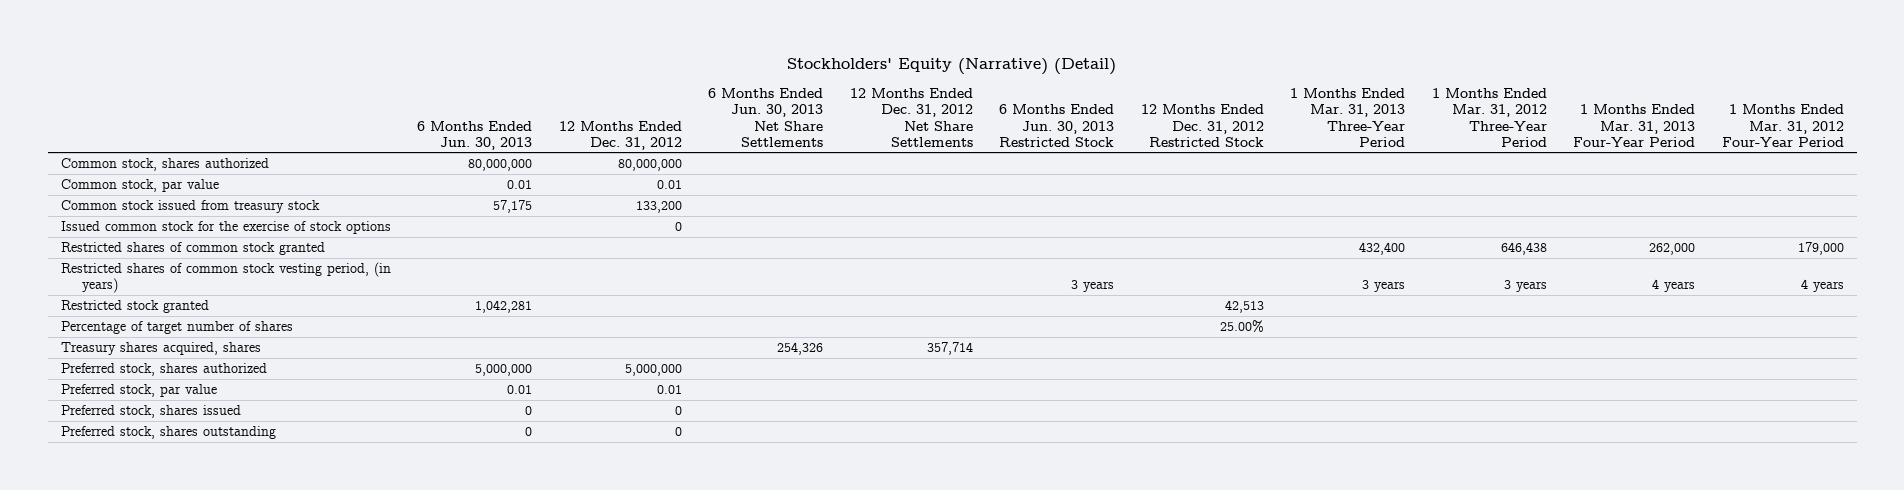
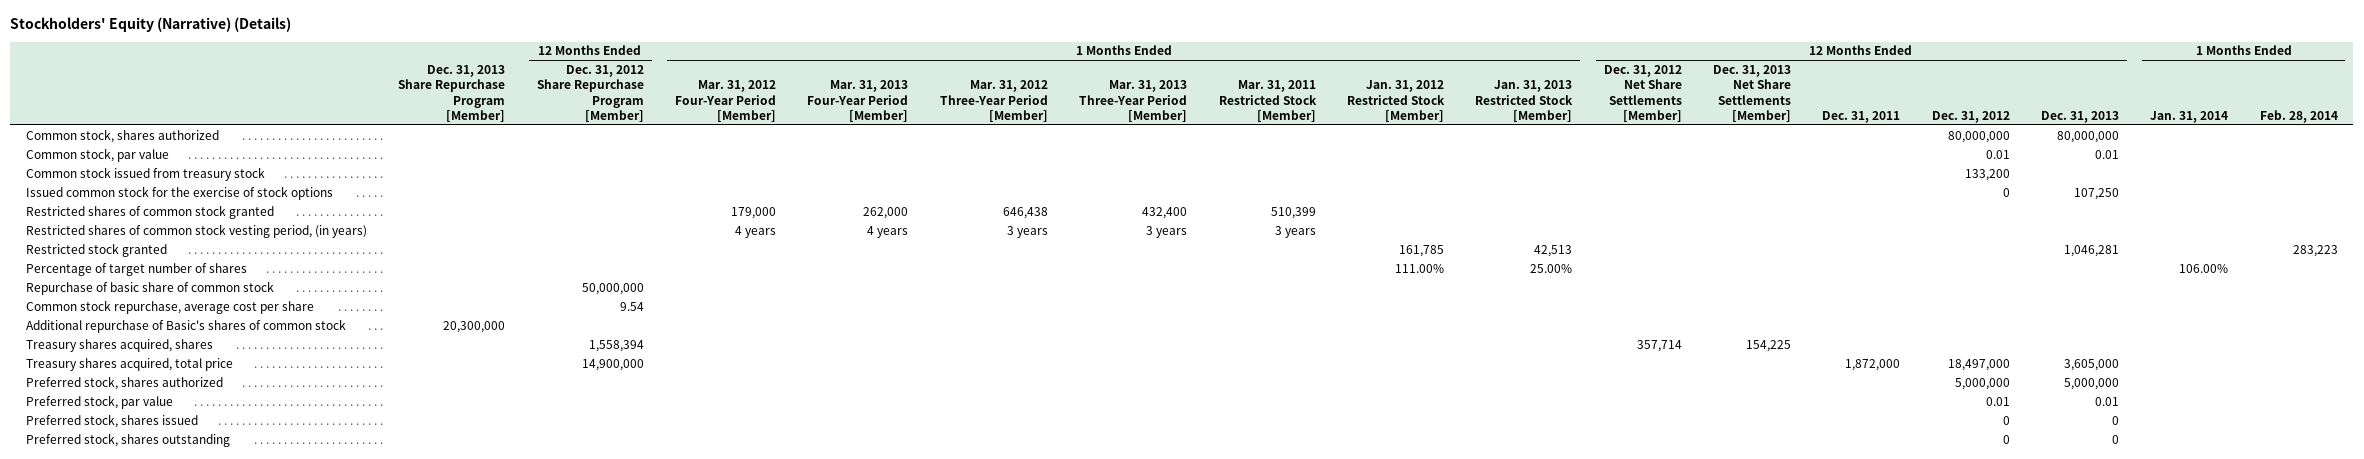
- Stockholders' Equity (Narrative) (Detail)
+ Stockholders' Equity (Narrative) (Details)
- | 6 Months Ended Jun. 30, 2013 | 12 Months Ended Dec. 31, 2012 | 6 Months Ended Jun. 30, 2013 Net Share Settlements | 12 Months Ended Dec. 31, 2012 Net Share Settlements | 6 Months Ended Jun. 30, 2013 Restricted Stock | 12 Months Ended Dec. 31, 2012 Restricted Stock | 1 Months Ended Mar. 31, 2013 Three-Year Period | 1 Months Ended Mar. 31, 2012 Three-Year Period | 1 Months Ended Mar. 31, 2013 Four-Year Period | 1 Months Ended Mar. 31, 2012 Four-Year Period
+ | Dec. 31, 2013 Share Repurchase Program [Member] | 12 Months Ended Dec. 31, 2012 Share Repurchase Program [Member] | 1 Months Ended Mar. 31, 2012 Four-Year Period [Member] | 1 Months Ended Mar. 31, 2013 Four-Year Period [Member] | 1 Months Ended Mar. 31, 2012 Three-Year Period [Member] | 1 Months Ended Mar. 31, 2013 Three-Year Period [Member] | 1 Months Ended Mar. 31, 2011 Restricted Stock [Member] | 1 Months Ended Jan. 31, 2012 Restricted Stock [Member] | 1 Months Ended Jan. 31, 2013 Restricted Stock [Member] | 12 Months Ended Dec. 31, 2012 Net Share Settlements [Member] | 12 Months Ended Dec. 31, 2013 Net Share Settlements [Member] | 12 Months Ended Dec. 31, 2011 | 12 Months Ended Dec. 31, 2012 | 12 Months Ended Dec. 31, 2013 | 1 Months Ended Jan. 31, 2014 | 1 Months Ended Feb. 28, 2014
+ Repurchase of basic share of common stock | | 50,000,000 | | | | | | | | | | | | | |
+ Common stock repurchase, average cost per share | | 9.54 | | | | | | | | | | | | | |
+ Additional repurchase of Basic's shares of common stock | 20,300,000 | | | | | | | | | | | | | | |
+ Treasury shares acquired, total price | | 14,900,000 | | | | | | | | | | 1,872,000 | 18,497,000 | 3,605,000 | |

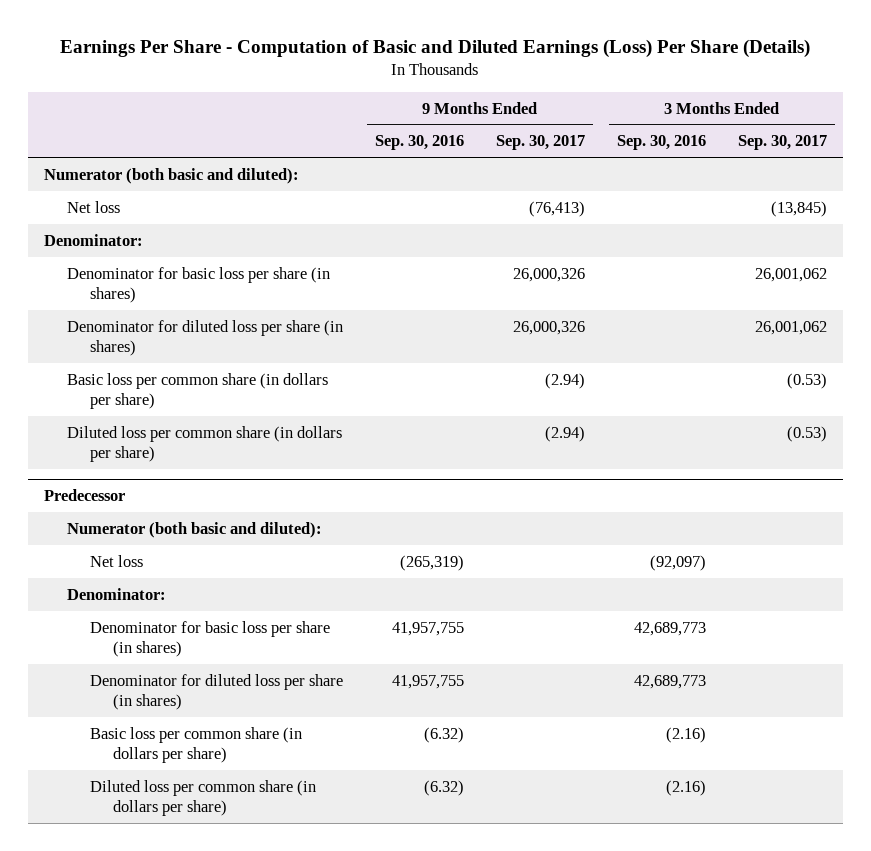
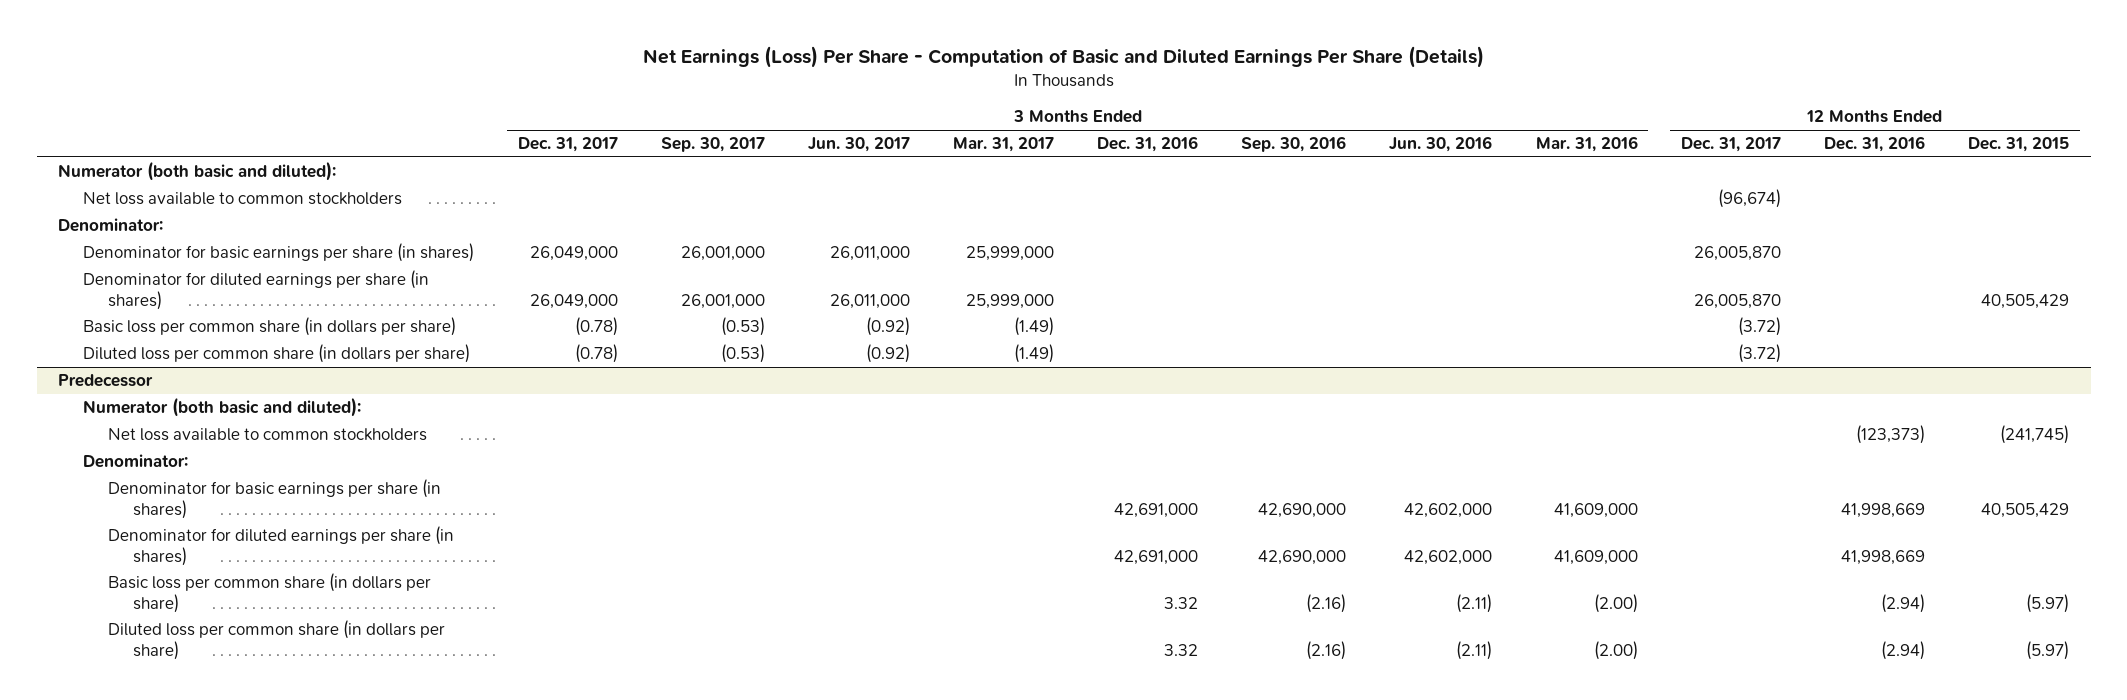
- Earnings Per Share - Computation of Basic and Diluted Earnings (Loss) Per Share (Details)
+ Net Earnings (Loss) Per Share - Computation of Basic and Diluted Earnings Per Share (Details)
- | 9 Months Ended Sep. 30, 2016 | 9 Months Ended Sep. 30, 2017 | 3 Months Ended Sep. 30, 2016 | 3 Months Ended Sep. 30, 2017
+ | 3 Months Ended Dec. 31, 2017 | 3 Months Ended Sep. 30, 2017 | 3 Months Ended Jun. 30, 2017 | 3 Months Ended Mar. 31, 2017 | 3 Months Ended Dec. 31, 2016 | 3 Months Ended Sep. 30, 2016 | 3 Months Ended Jun. 30, 2016 | 3 Months Ended Mar. 31, 2016 | 12 Months Ended Dec. 31, 2017 | 12 Months Ended Dec. 31, 2016 | 12 Months Ended Dec. 31, 2015
- Net loss | | (76,413) | | (13,845)
+ Net loss available to common stockholders | | | | | | | | | (96,674) | |
- Denominator for basic loss per share (in shares) | | 26,000,326 | | 26,001,062
- Denominator for diluted loss per share (in shares) | | 26,000,326 | | 26,001,062
+ Denominator for basic earnings per share (in shares) | 26,049,000 | 26,001,000 | 26,011,000 | 25,999,000 | | | | | 26,005,870 | |
+ Denominator for diluted earnings per share (in shares) | 26,049,000 | 26,001,000 | 26,011,000 | 25,999,000 | | | | | 26,005,870 | | 40,505,429
@ Predecessor
- Net loss | (265,319) | | (92,097) |
+ Net loss available to common stockholders | | | | | | | | | | (123,373) | (241,745)
- Denominator for basic loss per share (in shares) | 41,957,755 | | 42,689,773 |
- Denominator for diluted loss per share (in shares) | 41,957,755 | | 42,689,773 |
+ Denominator for basic earnings per share (in shares) | | | | | 42,691,000 | 42,690,000 | 42,602,000 | 41,609,000 | | 41,998,669 | 40,505,429
+ Denominator for diluted earnings per share (in shares) | | | | | 42,691,000 | 42,690,000 | 42,602,000 | 41,609,000 | | 41,998,669 |

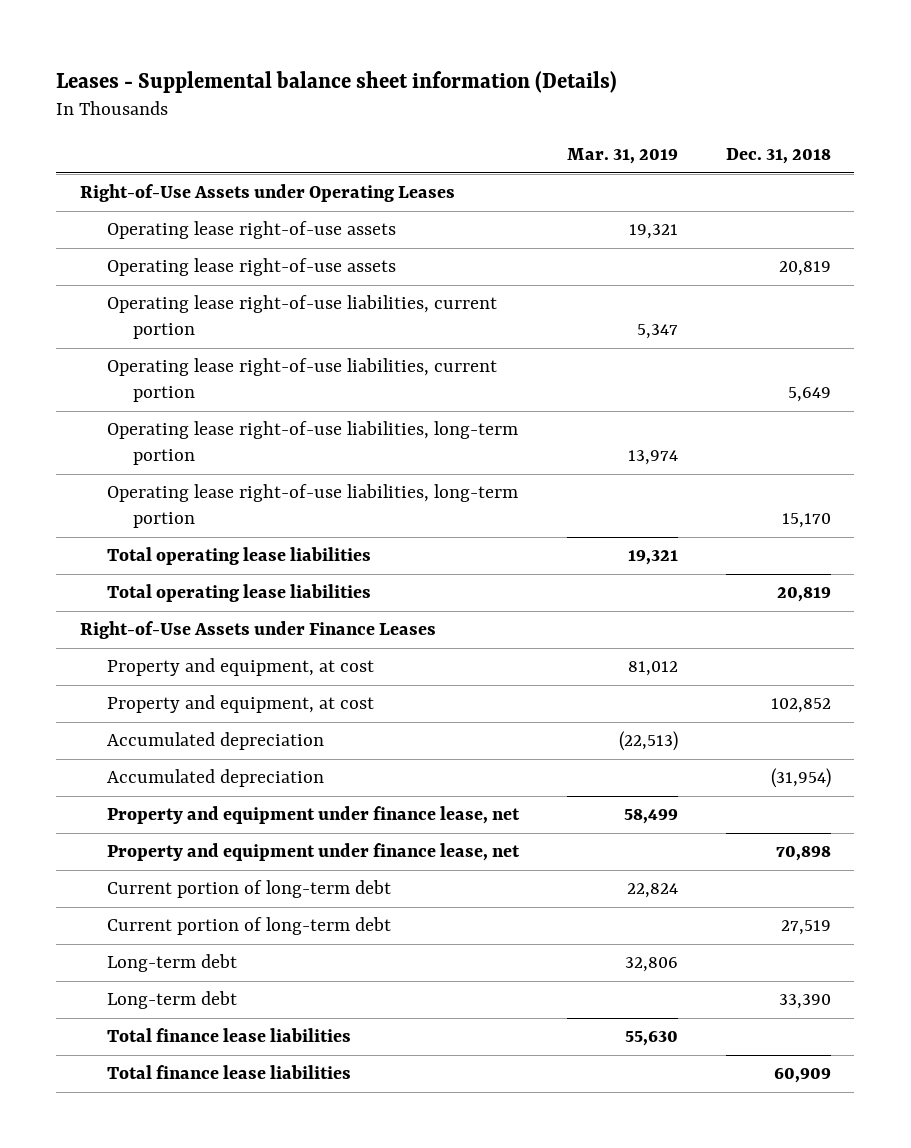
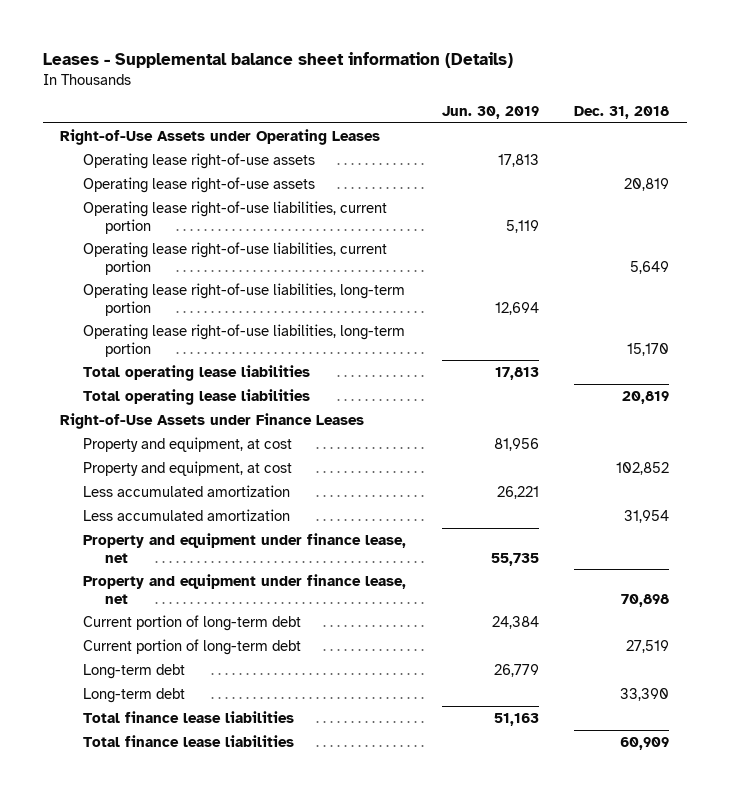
- | Mar. 31, 2019 | Dec. 31, 2018
+ | Jun. 30, 2019 | Dec. 31, 2018
- Accumulated depreciation | (22,513) |
- Accumulated depreciation | | (31,954)
+ Less accumulated amortization | 26,221 |
+ Less accumulated amortization | | 31,954

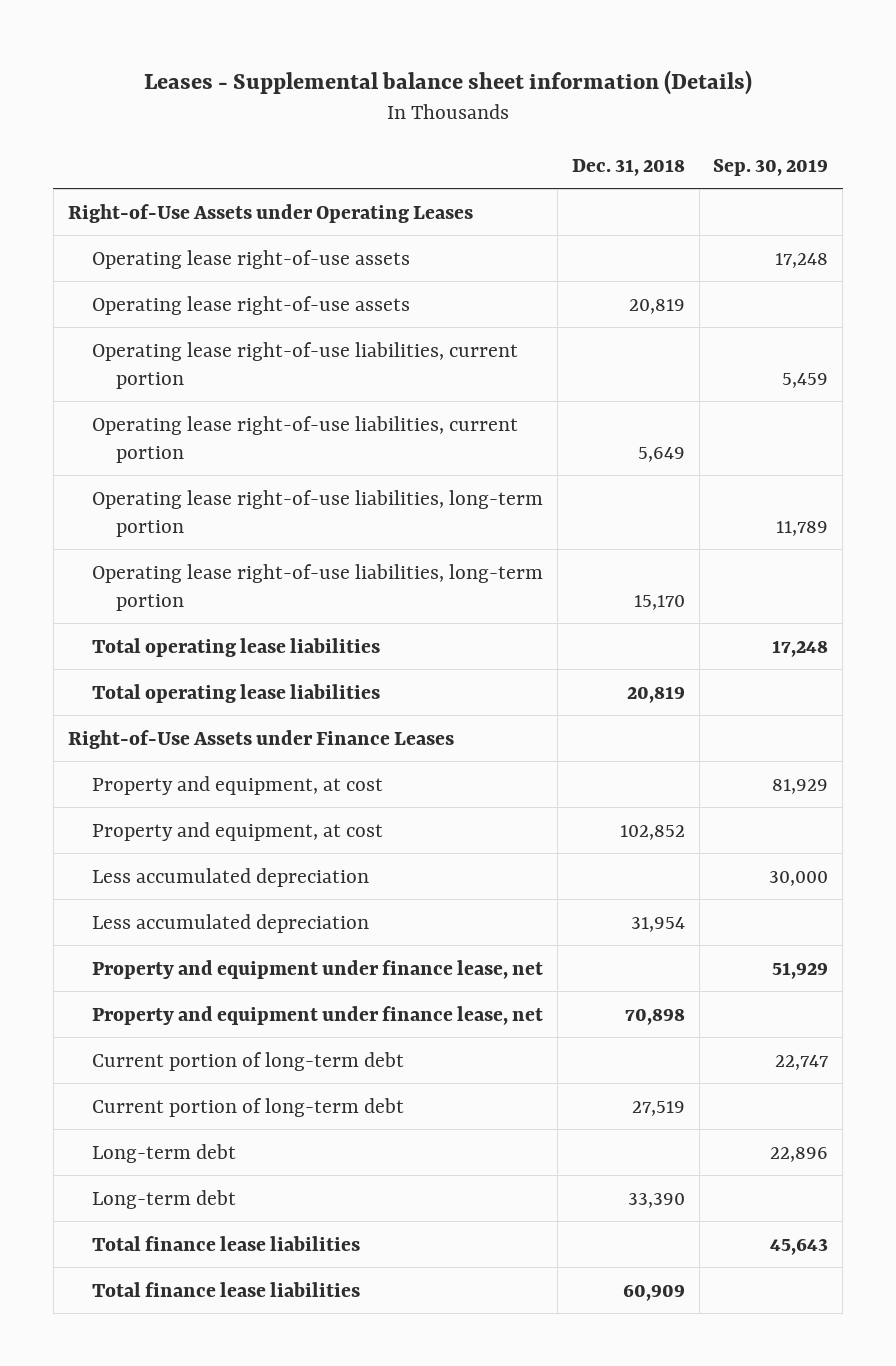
- | Jun. 30, 2019 | Dec. 31, 2018
+ | Dec. 31, 2018 | Sep. 30, 2019
- Less accumulated amortization | 26,221 |
- Less accumulated amortization | | 31,954
+ Less accumulated depreciation | | 30,000
+ Less accumulated depreciation | 31,954 |

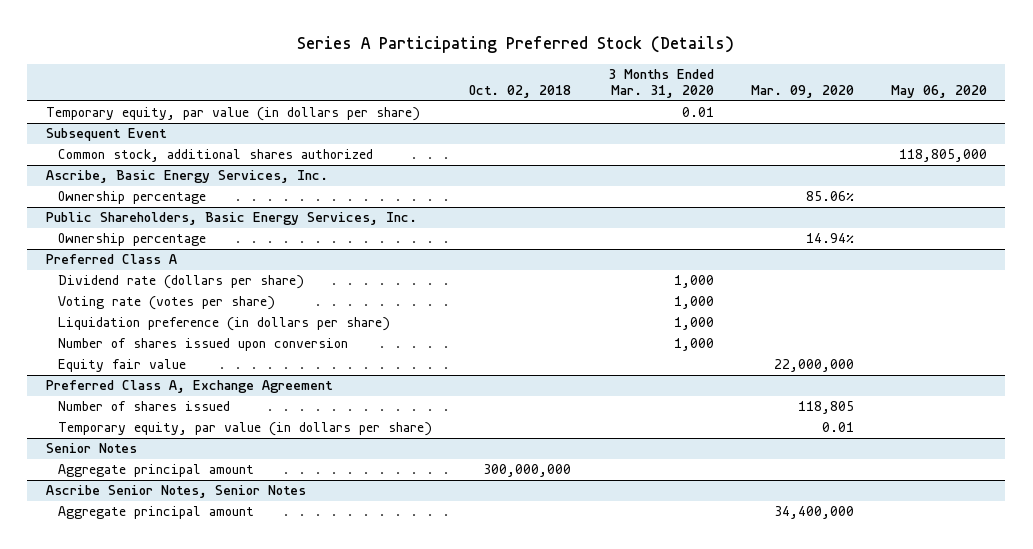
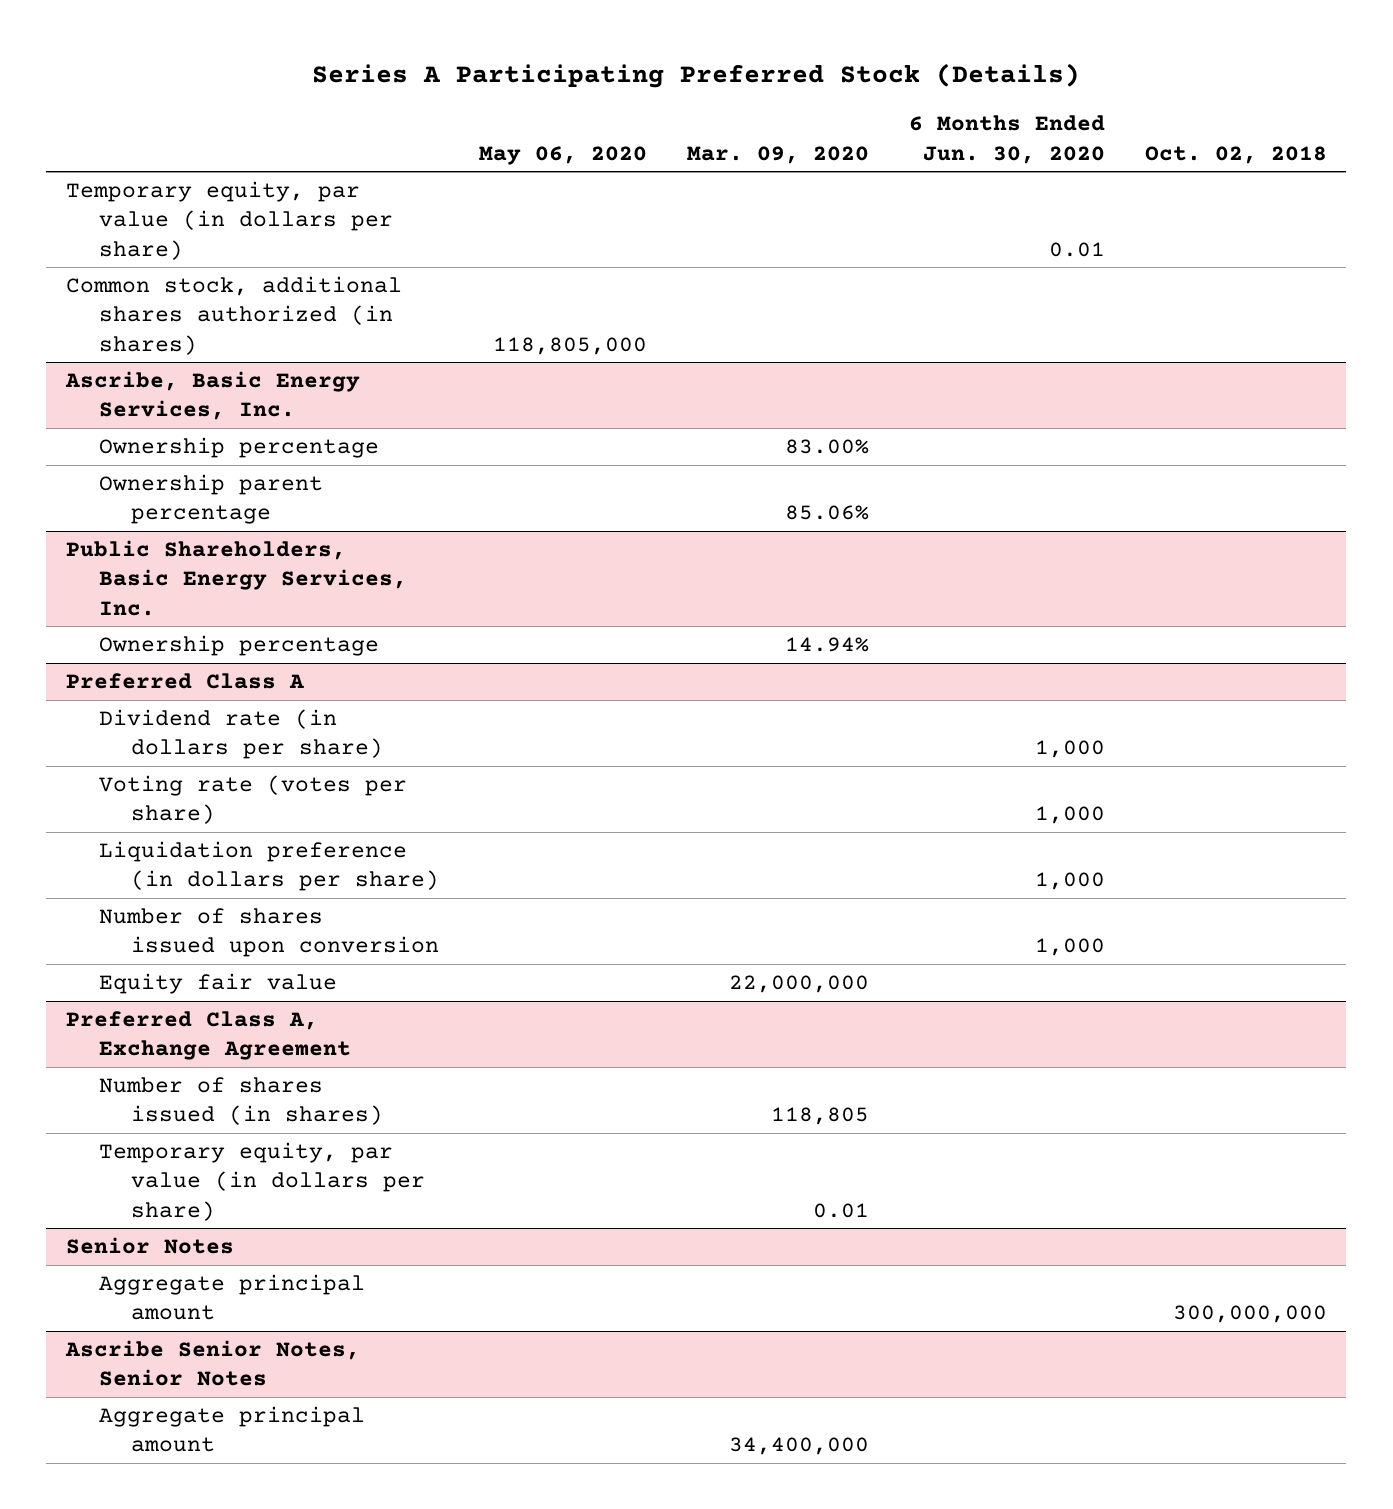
- | Oct. 02, 2018 | 3 Months Ended Mar. 31, 2020 | Mar. 09, 2020 | May 06, 2020
+ | May 06, 2020 | Mar. 09, 2020 | 6 Months Ended Jun. 30, 2020 | Oct. 02, 2018
- Subsequent Event
- Common stock, additional shares authorized | | | | 118,805,000
+ Common stock, additional shares authorized (in shares) | 118,805,000 | | |
@ Ascribe, Basic Energy Services, Inc.
- Ownership percentage | | | 85.06% |
+ Ownership percentage | | 83.00% | |
+ Ownership parent percentage | | 85.06% | |
@ Preferred Class A
- Dividend rate (dollars per share) | | 1,000 | |
+ Dividend rate (in dollars per share) | | | 1,000 |
@ Preferred Class A, Exchange Agreement
- Number of shares issued | | | 118,805 |
+ Number of shares issued (in shares) | | 118,805 | |

